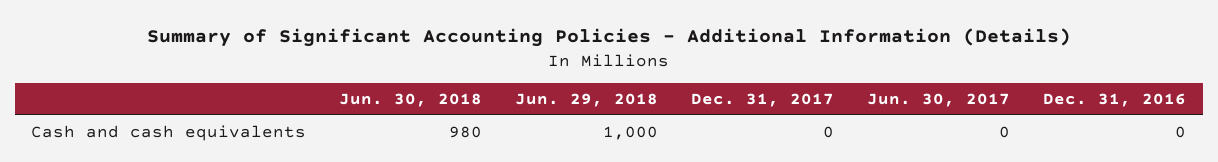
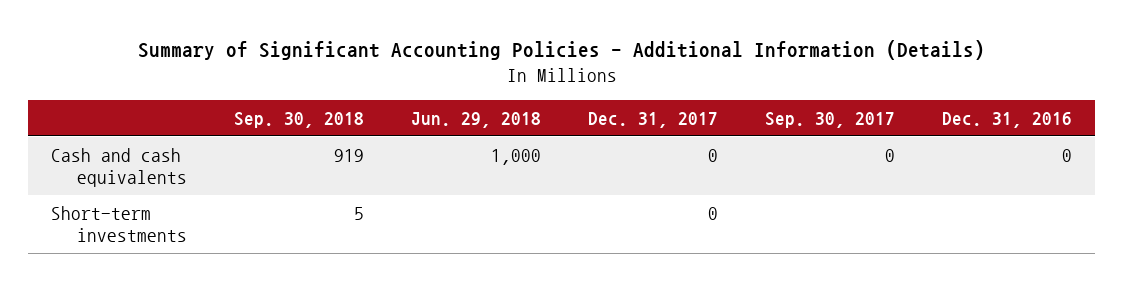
- | Jun. 30, 2018 | Jun. 29, 2018 | Dec. 31, 2017 | Jun. 30, 2017 | Dec. 31, 2016
+ | Sep. 30, 2018 | Jun. 29, 2018 | Dec. 31, 2017 | Sep. 30, 2017 | Dec. 31, 2016
+ Short-term investments | 5 | | 0 | |

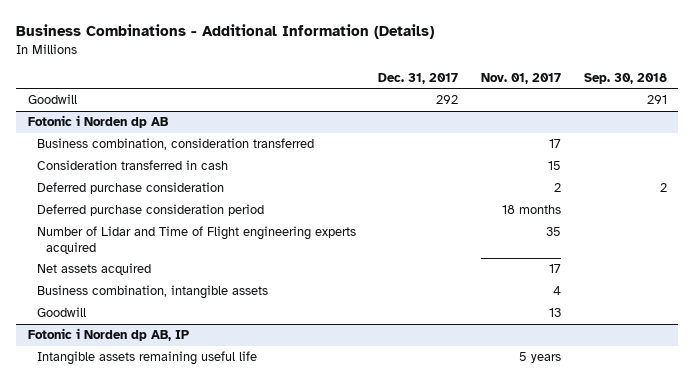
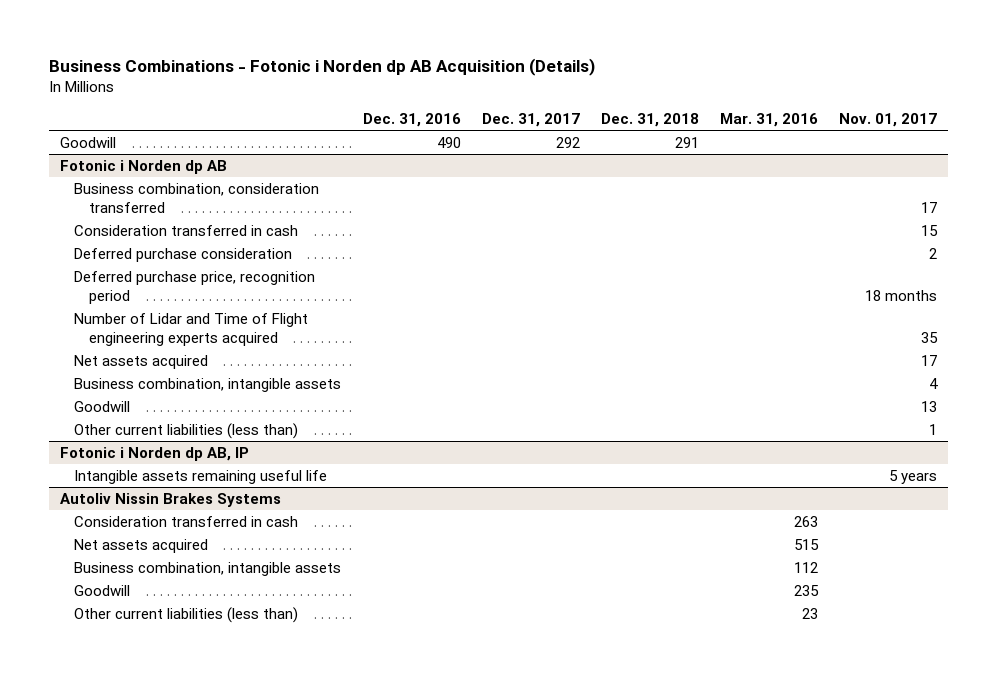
- Business Combinations - Additional Information (Details)
+ Business Combinations - Fotonic i Norden dp AB Acquisition (Details)
- | Dec. 31, 2017 | Nov. 01, 2017 | Sep. 30, 2018
+ | Dec. 31, 2016 | Dec. 31, 2017 | Dec. 31, 2018 | Mar. 31, 2016 | Nov. 01, 2017
@ Fotonic i Norden dp AB
- Deferred purchase consideration period | | 18 months |
+ Deferred purchase price, recognition period | | | | | 18 months
+ Other current liabilities (less than) | | | | | 1
+ Autoliv Nissin Brakes Systems
+ Consideration transferred in cash | | | | 263 |
+ Net assets acquired | | | | 515 |
+ Business combination, intangible assets | | | | 112 |
+ Goodwill | | | | 235 |
+ Other current liabilities (less than) | | | | 23 |

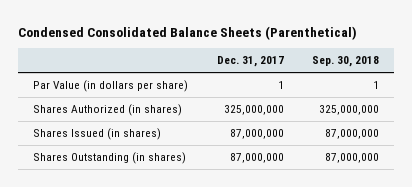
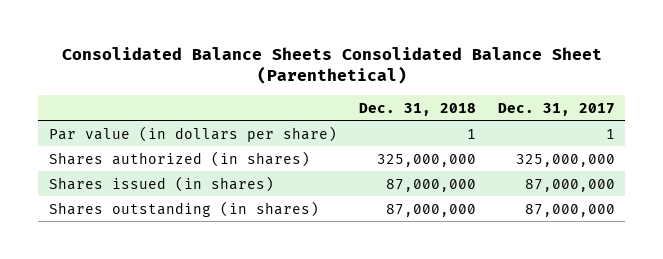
- Condensed Consolidated Balance Sheets (Parenthetical)
+ Consolidated Balance Sheets Consolidated Balance Sheet (Parenthetical)
- | Dec. 31, 2017 | Sep. 30, 2018
+ | Dec. 31, 2018 | Dec. 31, 2017
- Par Value (in dollars per share) | 1 | 1
- Shares Authorized (in shares) | 325,000,000 | 325,000,000
- Shares Issued (in shares) | 87,000,000 | 87,000,000
- Shares Outstanding (in shares) | 87,000,000 | 87,000,000
+ Par value (in dollars per share) | 1 | 1
+ Shares authorized (in shares) | 325,000,000 | 325,000,000
+ Shares issued (in shares) | 87,000,000 | 87,000,000
+ Shares outstanding (in shares) | 87,000,000 | 87,000,000

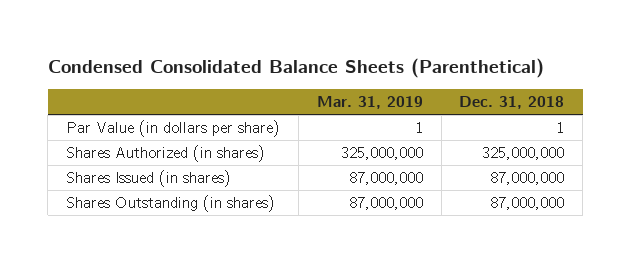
- Consolidated Balance Sheets Consolidated Balance Sheet (Parenthetical)
+ Condensed Consolidated Balance Sheets (Parenthetical)
- | Dec. 31, 2018 | Dec. 31, 2017
+ | Mar. 31, 2019 | Dec. 31, 2018
- Par value (in dollars per share) | 1 | 1
- Shares authorized (in shares) | 325,000,000 | 325,000,000
- Shares issued (in shares) | 87,000,000 | 87,000,000
- Shares outstanding (in shares) | 87,000,000 | 87,000,000
+ Par Value (in dollars per share) | 1 | 1
+ Shares Authorized (in shares) | 325,000,000 | 325,000,000
+ Shares Issued (in shares) | 87,000,000 | 87,000,000
+ Shares Outstanding (in shares) | 87,000,000 | 87,000,000

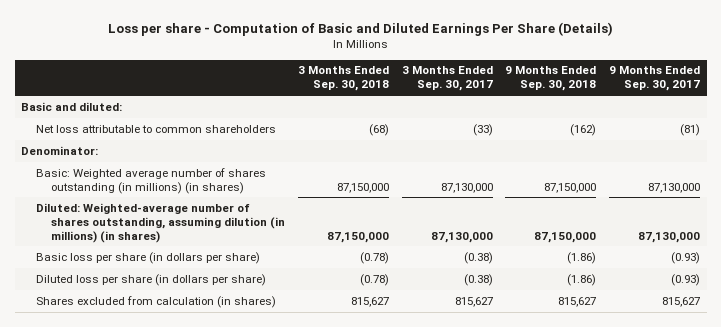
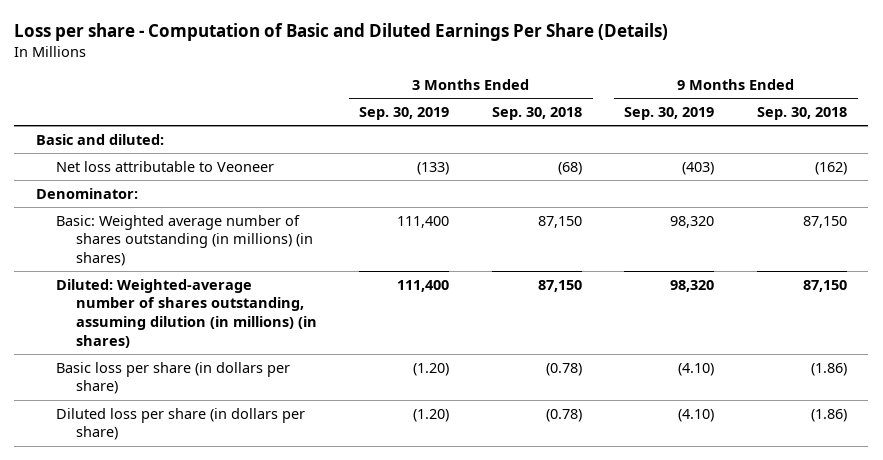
- | 3 Months Ended Sep. 30, 2018 | 3 Months Ended Sep. 30, 2017 | 9 Months Ended Sep. 30, 2018 | 9 Months Ended Sep. 30, 2017
+ | 3 Months Ended Sep. 30, 2019 | 3 Months Ended Sep. 30, 2018 | 9 Months Ended Sep. 30, 2019 | 9 Months Ended Sep. 30, 2018
- Net loss attributable to common shareholders | (68) | (33) | (162) | (81)
+ Net loss attributable to Veoneer | (133) | (68) | (403) | (162)
- Basic: Weighted average number of shares outstanding (in millions) (in shares) | 87,150,000 | 87,130,000 | 87,150,000 | 87,130,000
- Diluted: Weighted-average number of shares outstanding, assuming dilution (in millions) (in shares) | 87,150,000 | 87,130,000 | 87,150,000 | 87,130,000
+ Basic: Weighted average number of shares outstanding (in millions) (in shares) | 111,400 | 87,150 | 98,320 | 87,150
+ Diluted: Weighted-average number of shares outstanding, assuming dilution (in millions) (in shares) | 111,400 | 87,150 | 98,320 | 87,150
- Shares excluded from calculation (in shares) | 815,627 | 815,627 | 815,627 | 815,627

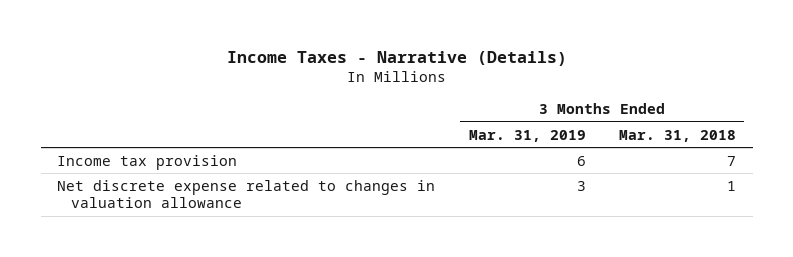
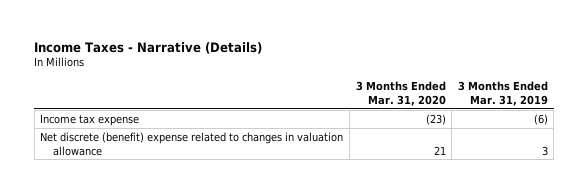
- | 3 Months Ended Mar. 31, 2019 | 3 Months Ended Mar. 31, 2018
+ | 3 Months Ended Mar. 31, 2020 | 3 Months Ended Mar. 31, 2019
- Income tax provision | 6 | 7
- Net discrete expense related to changes in valuation allowance | 3 | 1
+ Income tax expense | (23) | (6)
+ Net discrete (benefit) expense related to changes in valuation allowance | 21 | 3

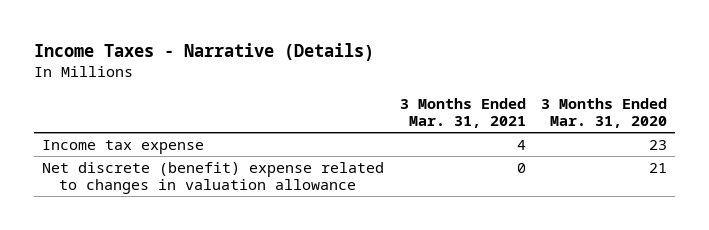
- | 3 Months Ended Mar. 31, 2020 | 3 Months Ended Mar. 31, 2019
+ | 3 Months Ended Mar. 31, 2021 | 3 Months Ended Mar. 31, 2020
- Income tax expense | (23) | (6)
+ Income tax expense | 4 | 23

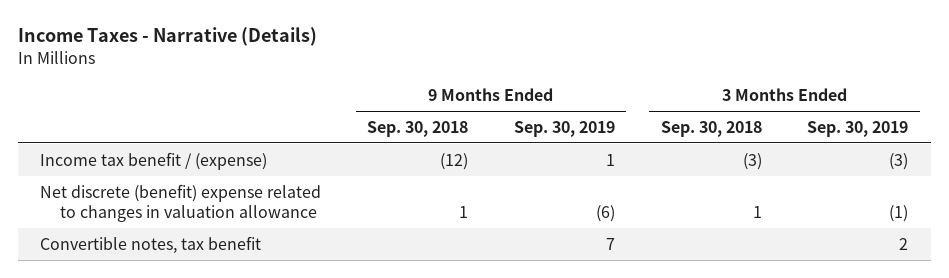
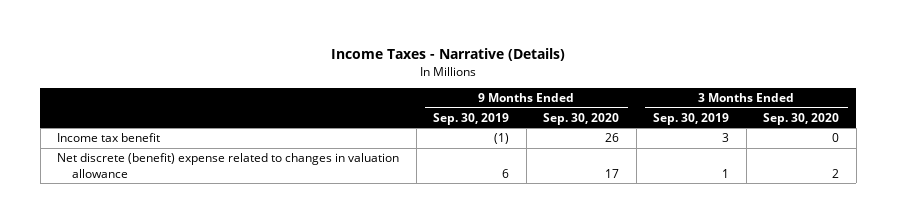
- | 9 Months Ended Sep. 30, 2018 | 9 Months Ended Sep. 30, 2019 | 3 Months Ended Sep. 30, 2018 | 3 Months Ended Sep. 30, 2019
+ | 9 Months Ended Sep. 30, 2019 | 9 Months Ended Sep. 30, 2020 | 3 Months Ended Sep. 30, 2019 | 3 Months Ended Sep. 30, 2020
- Income tax benefit / (expense) | (12) | 1 | (3) | (3)
- Net discrete (benefit) expense related to changes in valuation allowance | 1 | (6) | 1 | (1)
- Convertible notes, tax benefit | | 7 | | 2
+ Income tax benefit | (1) | 26 | 3 | 0
+ Net discrete (benefit) expense related to changes in valuation allowance | 6 | 17 | 1 | 2

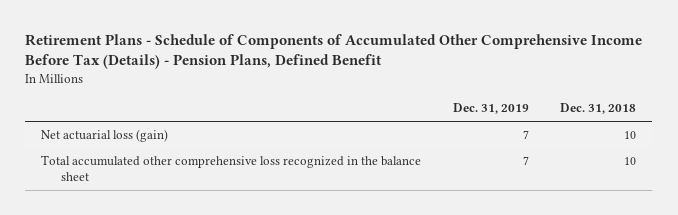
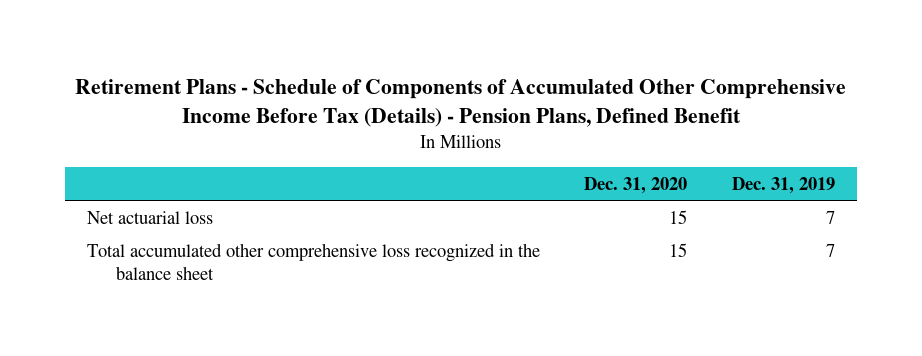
- | Dec. 31, 2019 | Dec. 31, 2018
+ | Dec. 31, 2020 | Dec. 31, 2019
- Net actuarial loss (gain) | 7 | 10
+ Net actuarial loss | 15 | 7

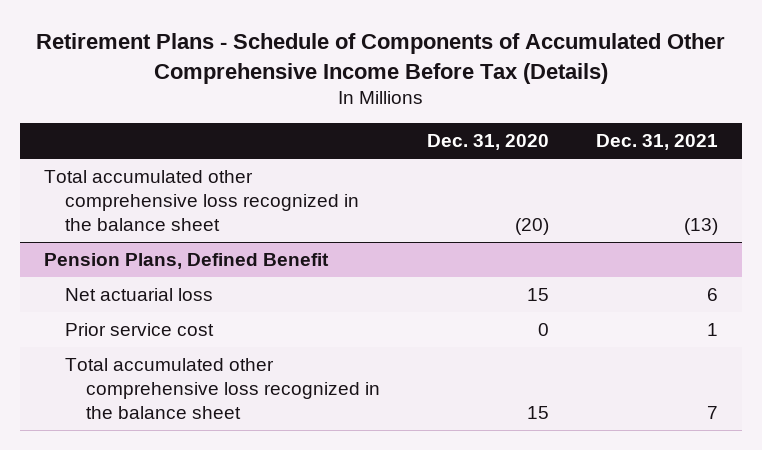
- Retirement Plans - Schedule of Components of Accumulated Other Comprehensive Income Before Tax (Details) - Pension Plans, Defined Benefit
+ Retirement Plans - Schedule of Components of Accumulated Other Comprehensive Income Before Tax (Details)
- | Dec. 31, 2020 | Dec. 31, 2019
+ | Dec. 31, 2020 | Dec. 31, 2021
+ Total accumulated other comprehensive loss recognized in the balance sheet | (20) | (13)
+ Pension Plans, Defined Benefit
+ Prior service cost | 0 | 1

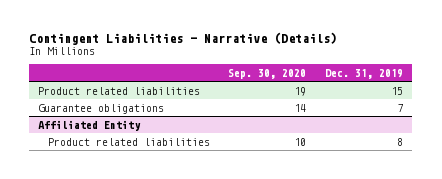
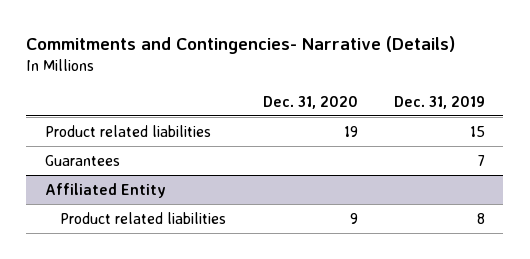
- Contingent Liabilities - Narrative (Details)
+ Commitments and Contingencies- Narrative (Details)
- | Sep. 30, 2020 | Dec. 31, 2019
+ | Dec. 31, 2020 | Dec. 31, 2019
- Guarantee obligations | 14 | 7
+ Guarantees | | 7

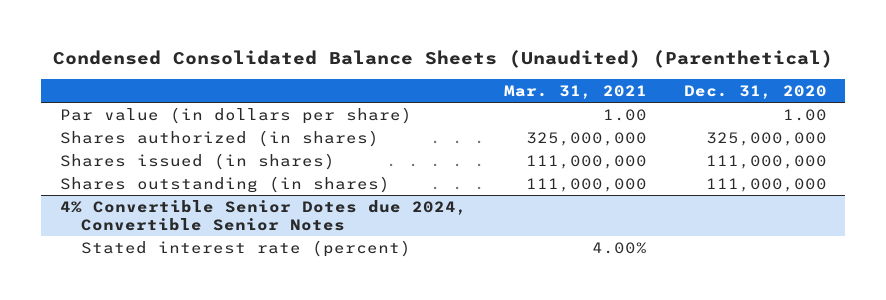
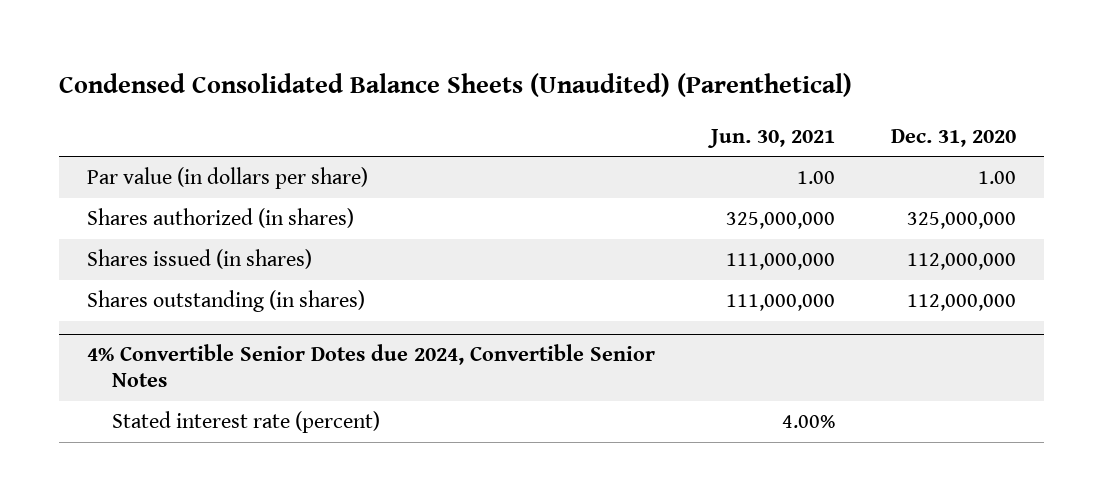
- | Mar. 31, 2021 | Dec. 31, 2020
+ | Jun. 30, 2021 | Dec. 31, 2020
- Shares issued (in shares) | 111,000,000 | 111,000,000
- Shares outstanding (in shares) | 111,000,000 | 111,000,000
+ Shares issued (in shares) | 111,000,000 | 112,000,000
+ Shares outstanding (in shares) | 111,000,000 | 112,000,000

